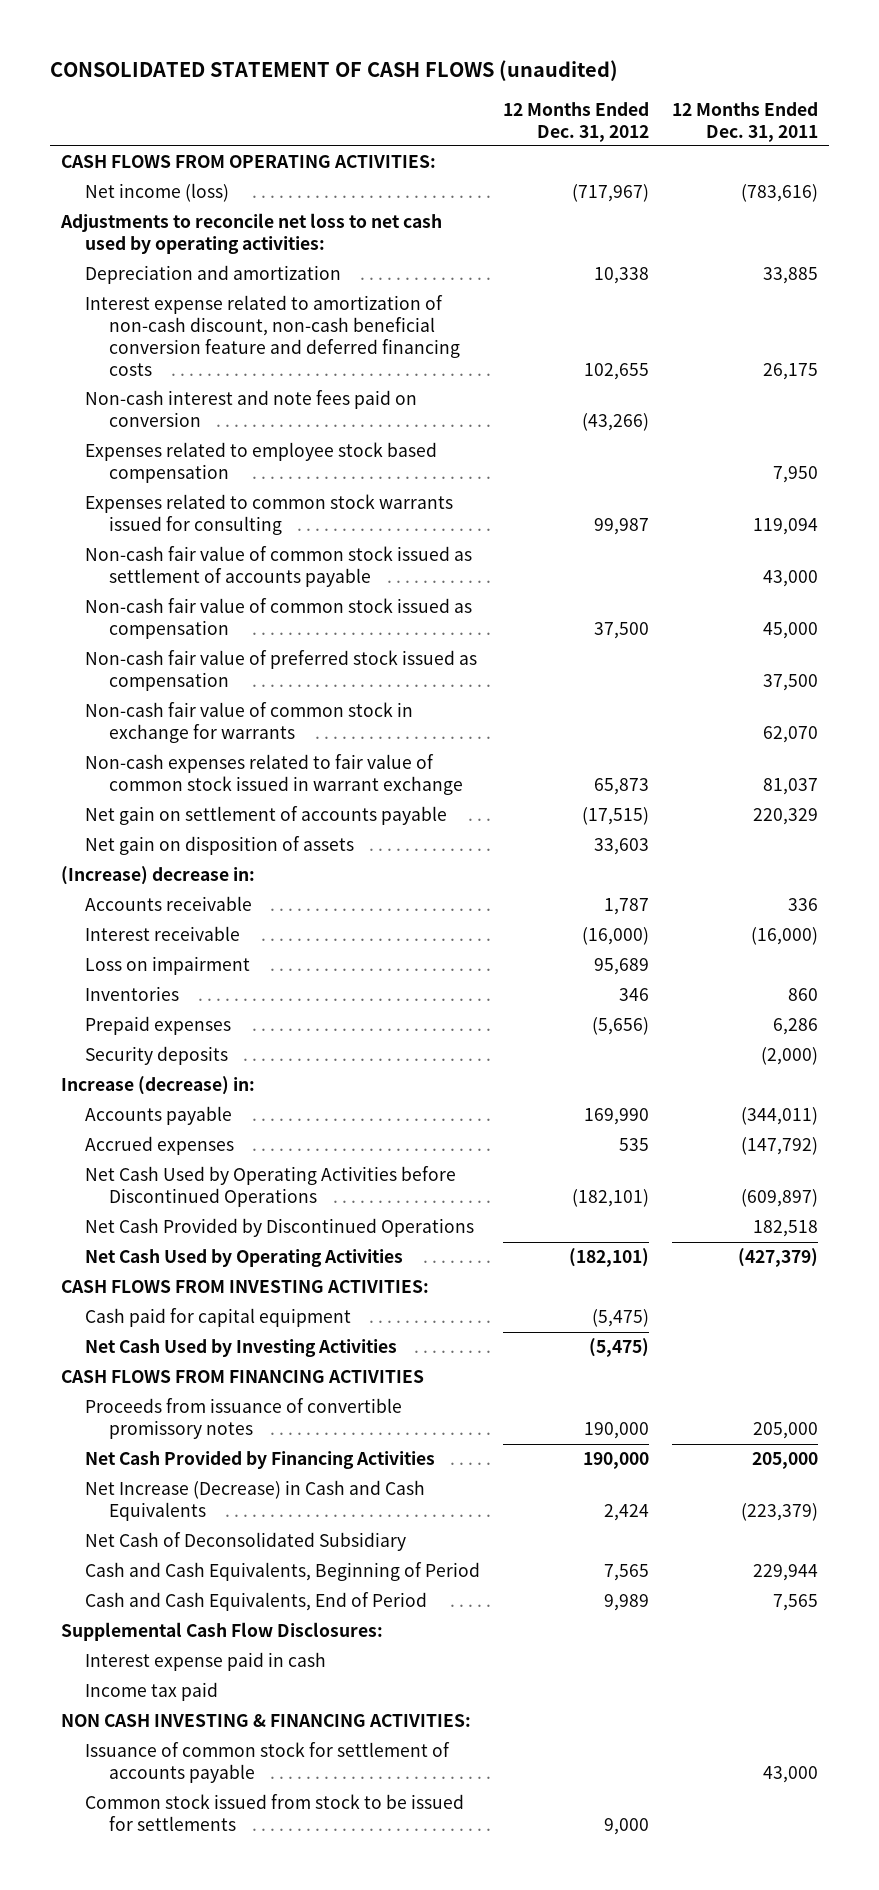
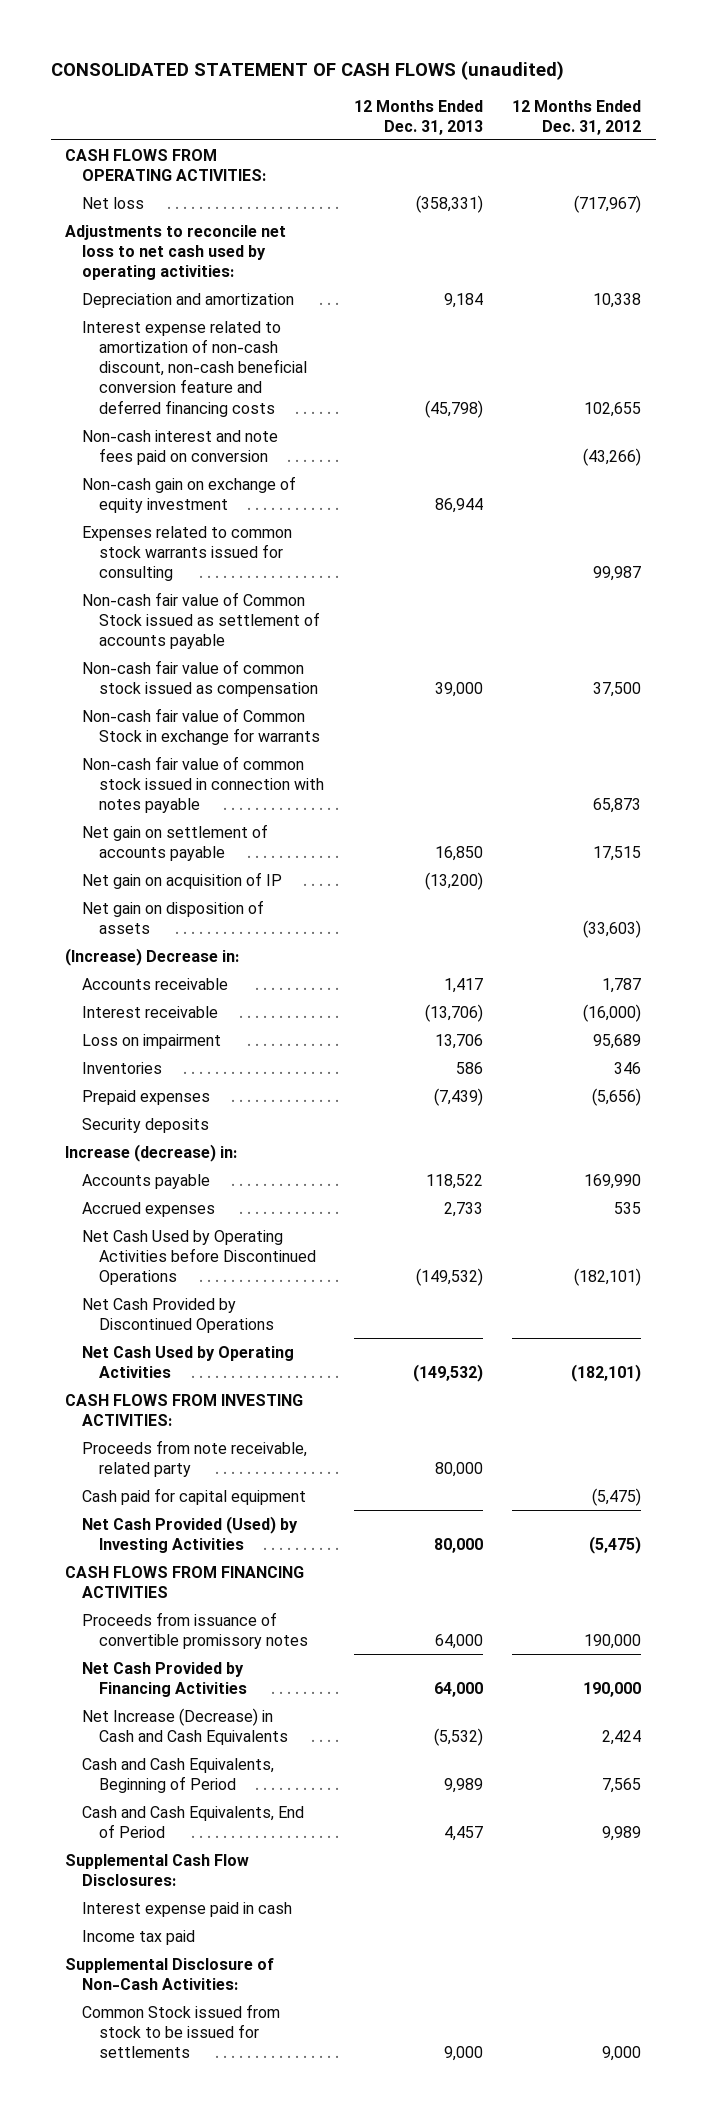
- | 12 Months Ended Dec. 31, 2012 | 12 Months Ended Dec. 31, 2011
+ | 12 Months Ended Dec. 31, 2013 | 12 Months Ended Dec. 31, 2012
- Net income (loss) | (717,967) | (783,616)
+ Net loss | (358,331) | (717,967)
- Expenses related to employee stock based compensation | | 7,950
+ Non-cash gain on exchange of equity investment | 86,944 |
- Non-cash fair value of common stock issued as settlement of accounts payable | | 43,000
+ Non-cash fair value of Common Stock issued as settlement of accounts payable
- Non-cash fair value of preferred stock issued as compensation | | 37,500
- Non-cash fair value of common stock in exchange for warrants | | 62,070
- Non-cash expenses related to fair value of common stock issued in warrant exchange | 65,873 | 81,037
- Net gain on settlement of accounts payable | (17,515) | 220,329
- Net gain on disposition of assets | 33,603 |
- (Increase) decrease in:
+ Non-cash fair value of Common Stock in exchange for warrants
+ Non-cash fair value of common stock issued in connection with notes payable | | 65,873
+ Net gain on settlement of accounts payable | 16,850 | 17,515
+ Net gain on acquisition of IP | (13,200) |
+ Net gain on disposition of assets | | (33,603)
+ (Increase) Decrease in:
+ Proceeds from note receivable, related party | 80,000 |
- Net Cash Used by Investing Activities | (5,475) |
+ Net Cash Provided (Used) by Investing Activities | 80,000 | (5,475)
- Net Cash of Deconsolidated Subsidiary
- NON CASH INVESTING & FINANCING ACTIVITIES:
- Issuance of common stock for settlement of accounts payable | | 43,000
- Common stock issued from stock to be issued for settlements | 9,000 |
+ Supplemental Disclosure of Non-Cash Activities:
+ Common Stock issued from stock to be issued for settlements | 9,000 | 9,000

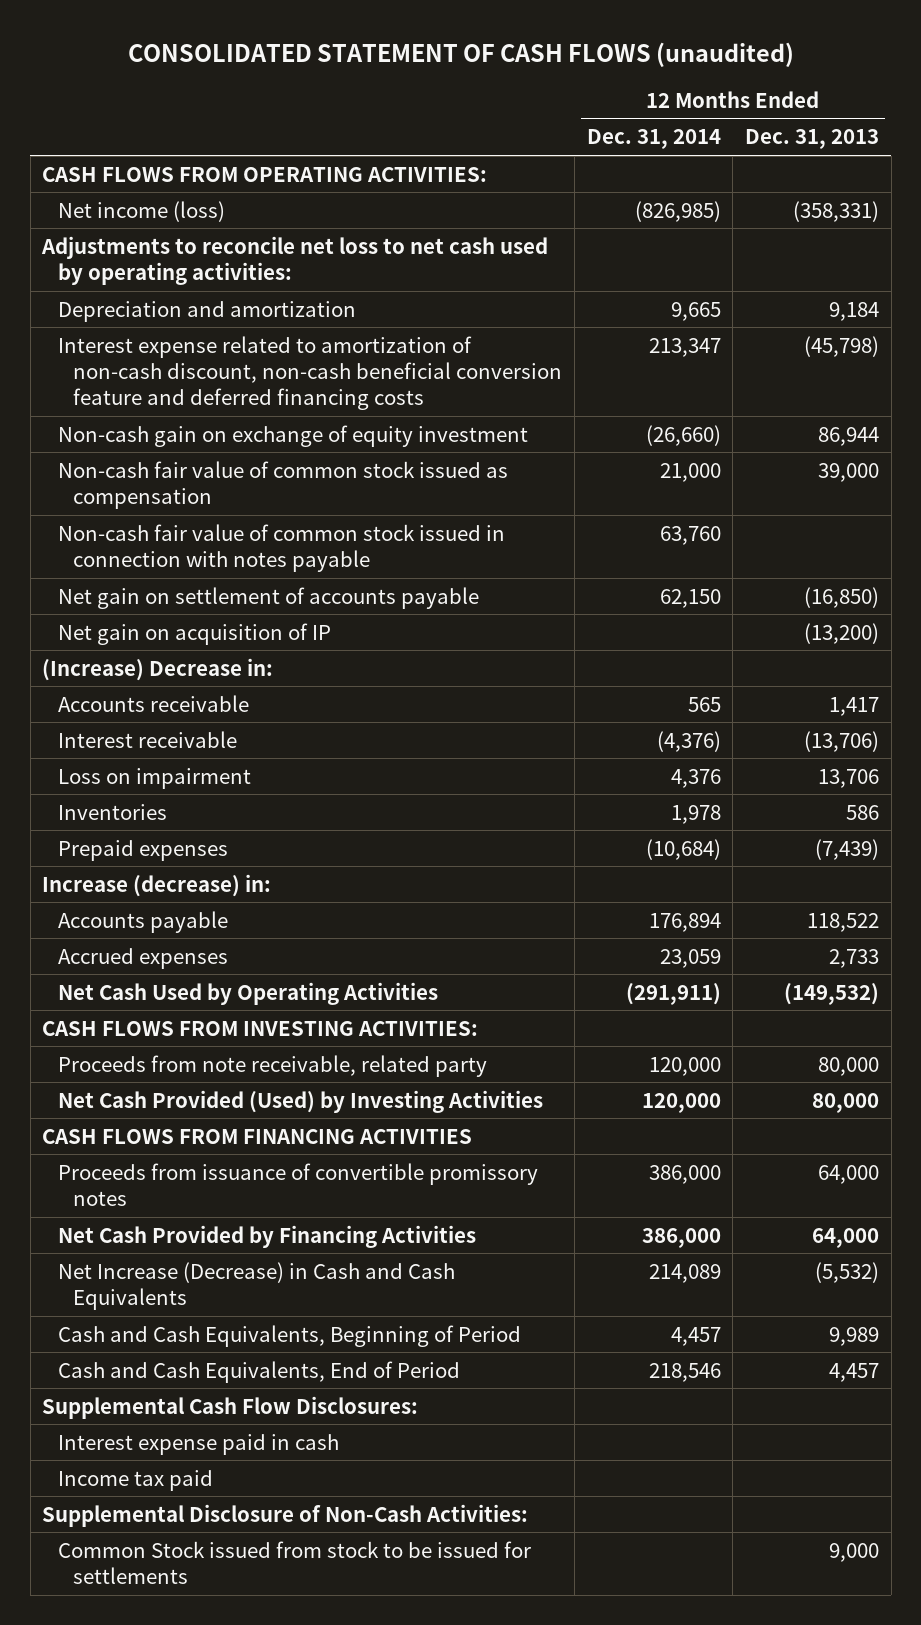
- | 12 Months Ended Dec. 31, 2013 | 12 Months Ended Dec. 31, 2012
+ | 12 Months Ended Dec. 31, 2014 | 12 Months Ended Dec. 31, 2013
- Net loss | (358,331) | (717,967)
+ Net income (loss) | (826,985) | (358,331)
- Non-cash interest and note fees paid on conversion | | (43,266)
- Expenses related to common stock warrants issued for consulting | | 99,987
- Non-cash fair value of Common Stock issued as settlement of accounts payable
- Non-cash fair value of Common Stock in exchange for warrants
- Net gain on settlement of accounts payable | 16,850 | 17,515
+ Net gain on settlement of accounts payable | 62,150 | (16,850)
- Net gain on disposition of assets | | (33,603)
- Security deposits
- Net Cash Used by Operating Activities before Discontinued Operations | (149,532) | (182,101)
- Net Cash Provided by Discontinued Operations
- Cash paid for capital equipment | | (5,475)

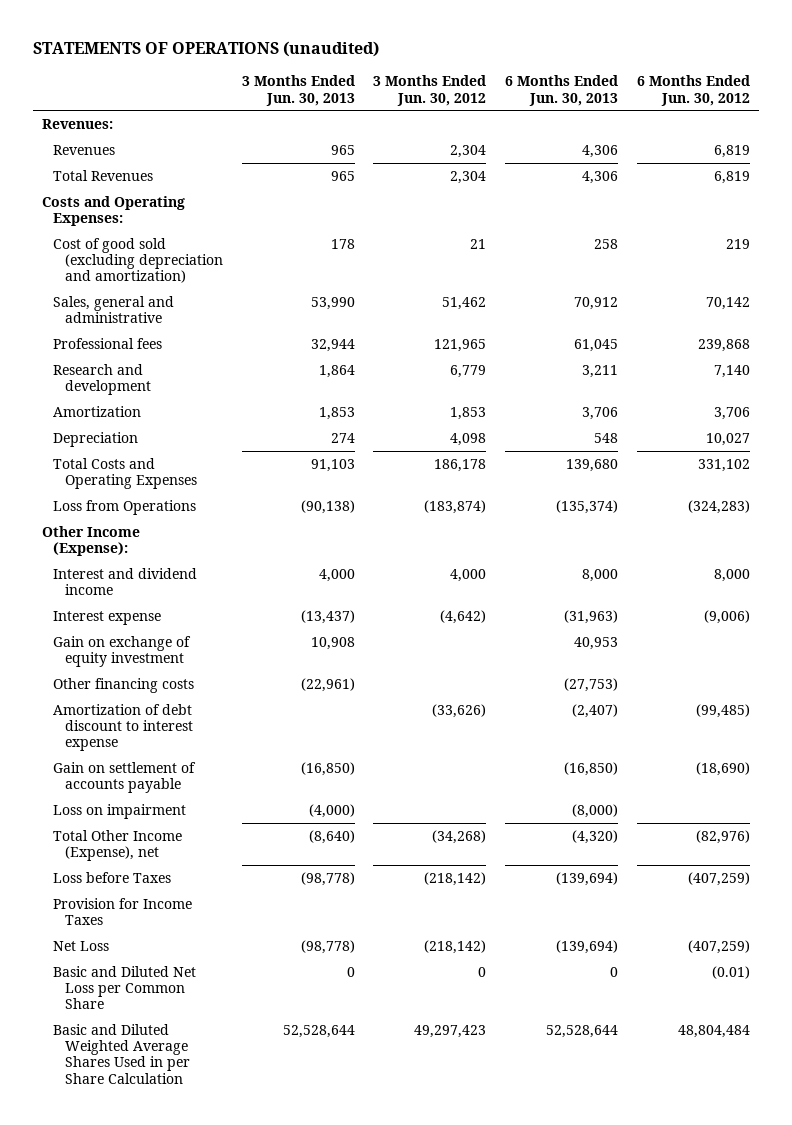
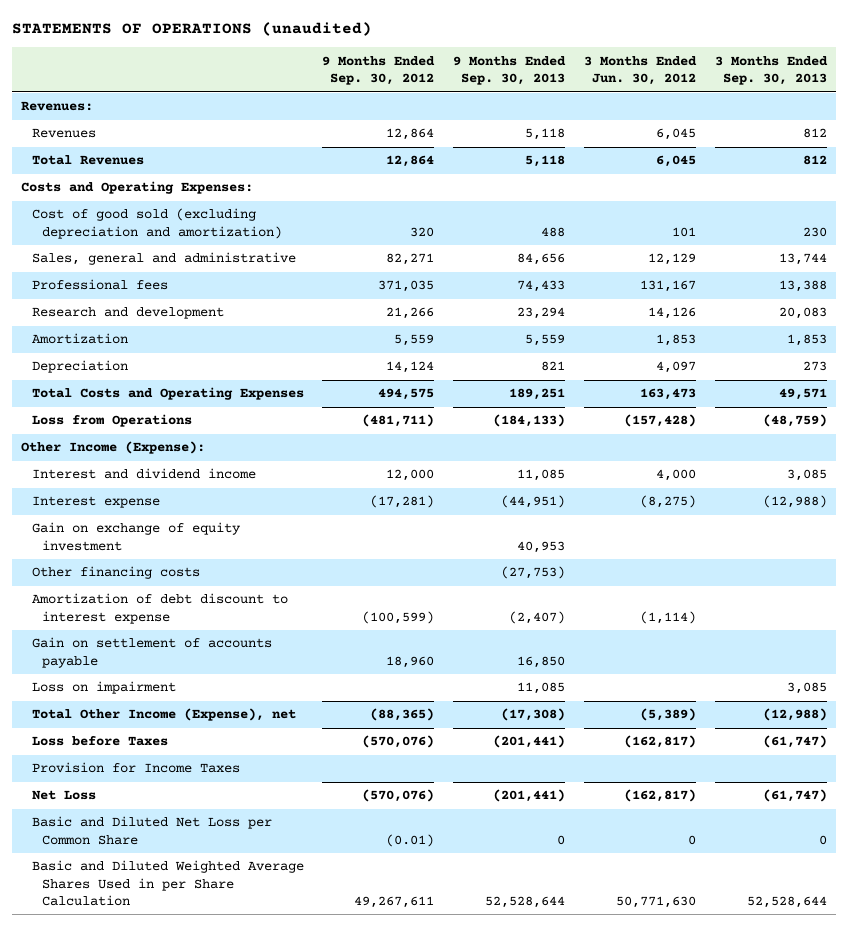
- | 3 Months Ended Jun. 30, 2013 | 3 Months Ended Jun. 30, 2012 | 6 Months Ended Jun. 30, 2013 | 6 Months Ended Jun. 30, 2012
+ | 9 Months Ended Sep. 30, 2012 | 9 Months Ended Sep. 30, 2013 | 3 Months Ended Jun. 30, 2012 | 3 Months Ended Sep. 30, 2013
- Revenues | 965 | 2,304 | 4,306 | 6,819
- Total Revenues | 965 | 2,304 | 4,306 | 6,819
+ Revenues | 12,864 | 5,118 | 6,045 | 812
+ Total Revenues | 12,864 | 5,118 | 6,045 | 812
- Cost of good sold (excluding depreciation and amortization) | 178 | 21 | 258 | 219
- Sales, general and administrative | 53,990 | 51,462 | 70,912 | 70,142
- Professional fees | 32,944 | 121,965 | 61,045 | 239,868
- Research and development | 1,864 | 6,779 | 3,211 | 7,140
+ Cost of good sold (excluding depreciation and amortization) | 320 | 488 | 101 | 230
+ Sales, general and administrative | 82,271 | 84,656 | 12,129 | 13,744
+ Professional fees | 371,035 | 74,433 | 131,167 | 13,388
+ Research and development | 21,266 | 23,294 | 14,126 | 20,083
- Depreciation | 274 | 4,098 | 548 | 10,027
- Total Costs and Operating Expenses | 91,103 | 186,178 | 139,680 | 331,102
- Loss from Operations | (90,138) | (183,874) | (135,374) | (324,283)
+ Depreciation | 14,124 | 821 | 4,097 | 273
+ Total Costs and Operating Expenses | 494,575 | 189,251 | 163,473 | 49,571
+ Loss from Operations | (481,711) | (184,133) | (157,428) | (48,759)
- Interest expense | (13,437) | (4,642) | (31,963) | (9,006)
+ Interest expense | (17,281) | (44,951) | (8,275) | (12,988)
- Amortization of debt discount to interest expense | | (33,626) | (2,407) | (99,485)
+ Amortization of debt discount to interest expense | (100,599) | (2,407) | (1,114) |
- Total Other Income (Expense), net | (8,640) | (34,268) | (4,320) | (82,976)
- Loss before Taxes | (98,778) | (218,142) | (139,694) | (407,259)
+ Total Other Income (Expense), net | (88,365) | (17,308) | (5,389) | (12,988)
+ Loss before Taxes | (570,076) | (201,441) | (162,817) | (61,747)
- Net Loss | (98,778) | (218,142) | (139,694) | (407,259)
+ Net Loss | (570,076) | (201,441) | (162,817) | (61,747)
- Basic and Diluted Weighted Average Shares Used in per Share Calculation | 52,528,644 | 49,297,423 | 52,528,644 | 48,804,484
+ Basic and Diluted Weighted Average Shares Used in per Share Calculation | 49,267,611 | 52,528,644 | 50,771,630 | 52,528,644

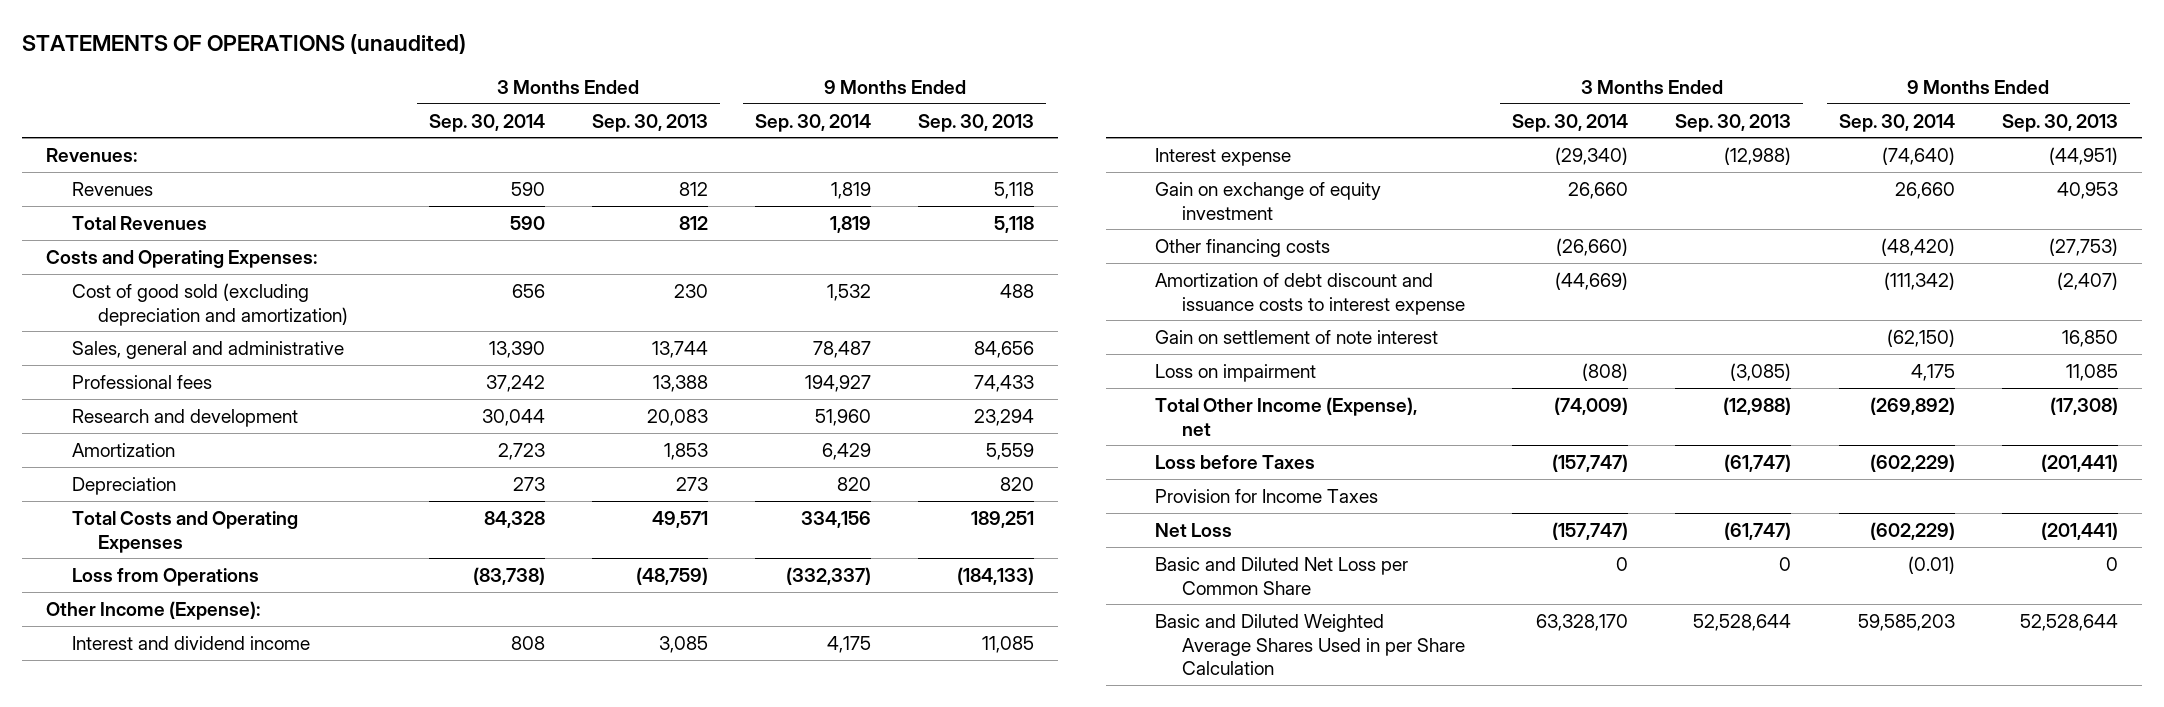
- | 9 Months Ended Sep. 30, 2012 | 9 Months Ended Sep. 30, 2013 | 3 Months Ended Jun. 30, 2012 | 3 Months Ended Sep. 30, 2013
+ | 3 Months Ended Sep. 30, 2014 | 3 Months Ended Sep. 30, 2013 | 9 Months Ended Sep. 30, 2014 | 9 Months Ended Sep. 30, 2013
- Depreciation | 14,124 | 821 | 4,097 | 273
+ Depreciation | 273 | 273 | 820 | 820
- Amortization of debt discount to interest expense | (100,599) | (2,407) | (1,114) |
- Gain on settlement of accounts payable | 18,960 | 16,850 | |
- Loss on impairment | | 11,085 | | 3,085
+ Amortization of debt discount and issuance costs to interest expense | (44,669) | | (111,342) | (2,407)
+ Gain on settlement of note interest | | | (62,150) | 16,850
+ Loss on impairment | (808) | (3,085) | 4,175 | 11,085

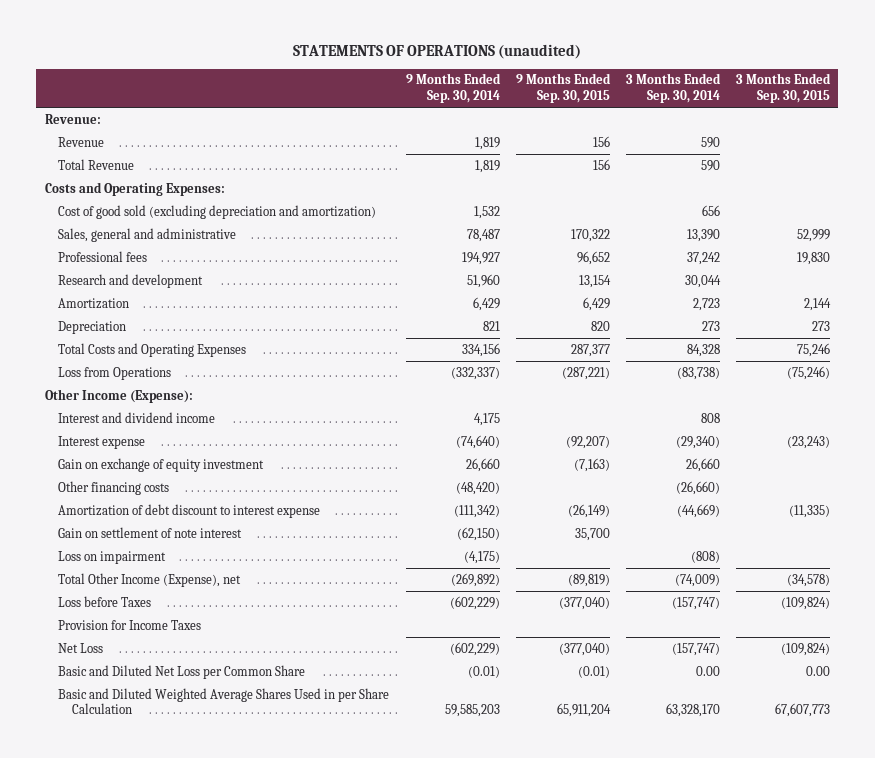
- | 3 Months Ended Sep. 30, 2014 | 3 Months Ended Sep. 30, 2013 | 9 Months Ended Sep. 30, 2014 | 9 Months Ended Sep. 30, 2013
+ | 9 Months Ended Sep. 30, 2014 | 9 Months Ended Sep. 30, 2015 | 3 Months Ended Sep. 30, 2014 | 3 Months Ended Sep. 30, 2015
- Revenues:
- Revenues | 590 | 812 | 1,819 | 5,118
- Total Revenues | 590 | 812 | 1,819 | 5,118
+ Revenue:
+ Revenue | 1,819 | 156 | 590 |
+ Total Revenue | 1,819 | 156 | 590 |
- Depreciation | 273 | 273 | 820 | 820
+ Depreciation | 821 | 820 | 273 | 273
- Amortization of debt discount and issuance costs to interest expense | (44,669) | | (111,342) | (2,407)
+ Amortization of debt discount to interest expense | (111,342) | (26,149) | (44,669) | (11,335)
- Loss on impairment | (808) | (3,085) | 4,175 | 11,085
+ Loss on impairment | (4,175) | | (808) |
- Basic and Diluted Net Loss per Common Share | 0 | 0 | (0.01) | 0
+ Basic and Diluted Net Loss per Common Share | (0.01) | (0.01) | 0.00 | 0.00

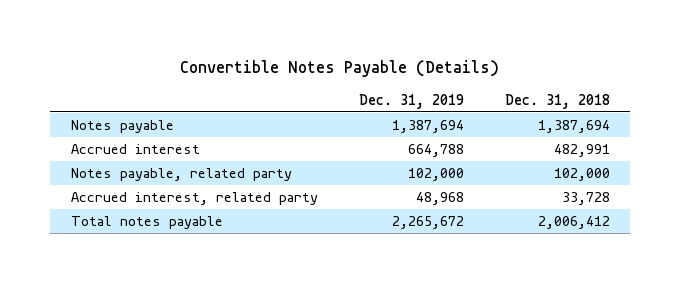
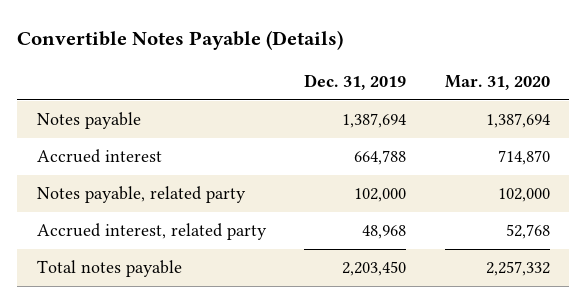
- | Dec. 31, 2019 | Dec. 31, 2018
+ | Dec. 31, 2019 | Mar. 31, 2020
- Total notes payable | 2,265,672 | 2,006,412
+ Total notes payable | 2,203,450 | 2,257,332

